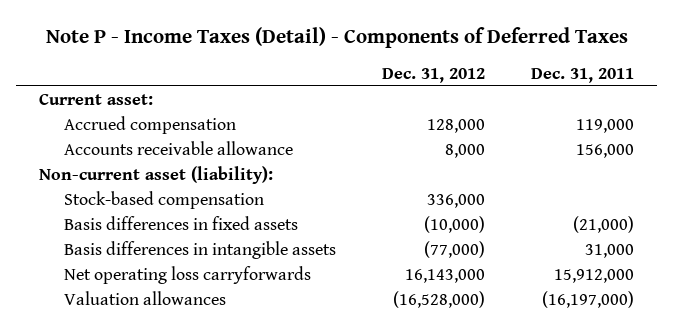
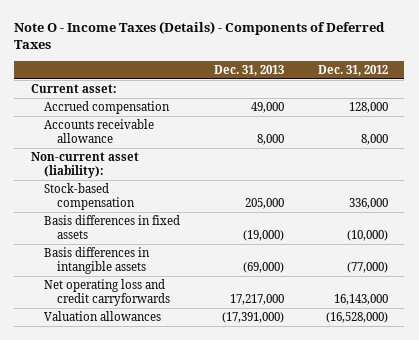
- Note P - Income Taxes (Detail) - Components of Deferred Taxes
+ Note O - Income Taxes (Details) - Components of Deferred Taxes
- | Dec. 31, 2012 | Dec. 31, 2011
+ | Dec. 31, 2013 | Dec. 31, 2012
- Net operating loss carryforwards | 16,143,000 | 15,912,000
+ Net operating loss and credit carryforwards | 17,217,000 | 16,143,000

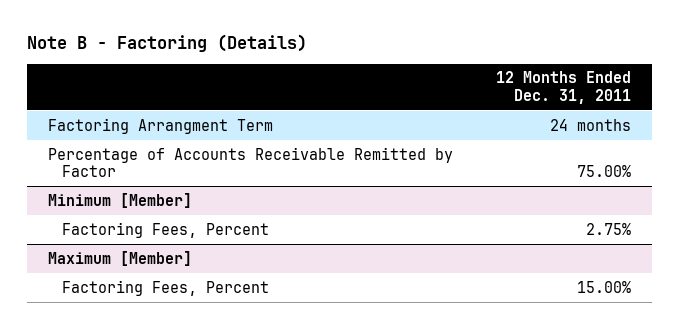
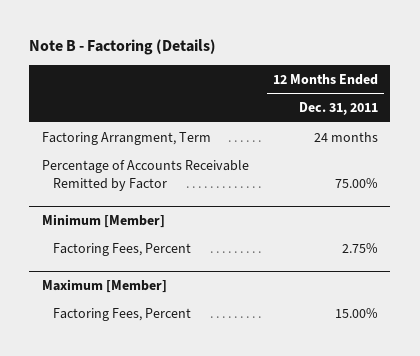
- Factoring Arrangment Term | 24 months
+ Factoring Arrangment, Term | 24 months

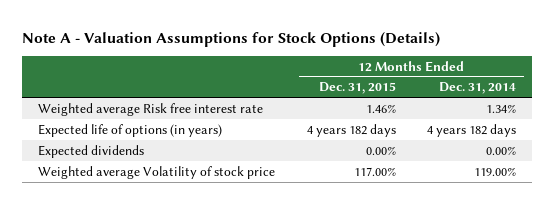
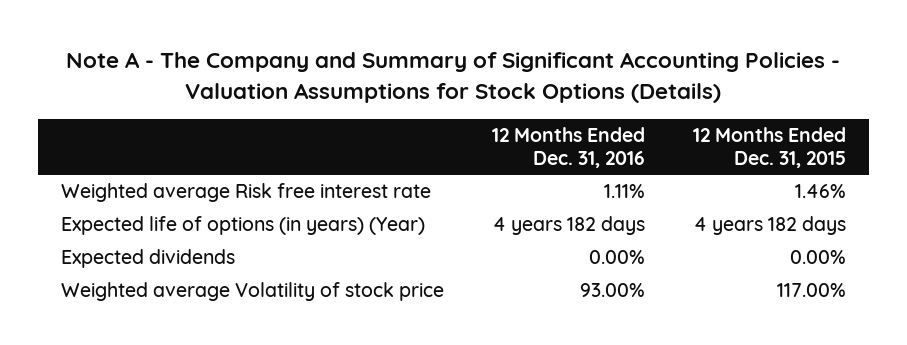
- Note A - Valuation Assumptions for Stock Options (Details)
+ Note A - The Company and Summary of Significant Accounting Policies - Valuation Assumptions for Stock Options (Details)
- | 12 Months Ended Dec. 31, 2015 | 12 Months Ended Dec. 31, 2014
+ | 12 Months Ended Dec. 31, 2016 | 12 Months Ended Dec. 31, 2015
- Expected life of options (in years) | 4 years 182 days | 4 years 182 days
+ Expected life of options (in years) (Year) | 4 years 182 days | 4 years 182 days

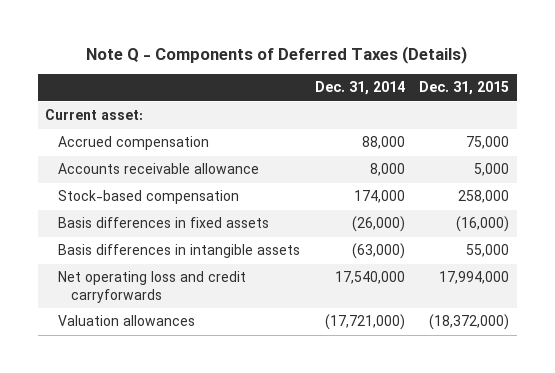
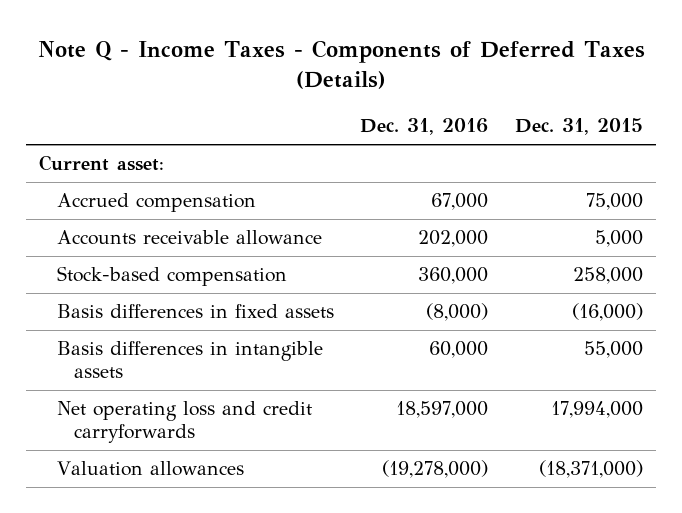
- Note Q - Components of Deferred Taxes (Details)
+ Note Q - Income Taxes - Components of Deferred Taxes (Details)
- | Dec. 31, 2014 | Dec. 31, 2015
+ | Dec. 31, 2016 | Dec. 31, 2015
- Valuation allowances | (17,721,000) | (18,372,000)
+ Valuation allowances | (19,278,000) | (18,371,000)

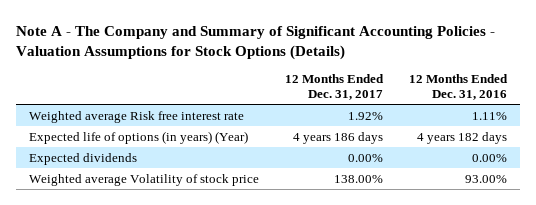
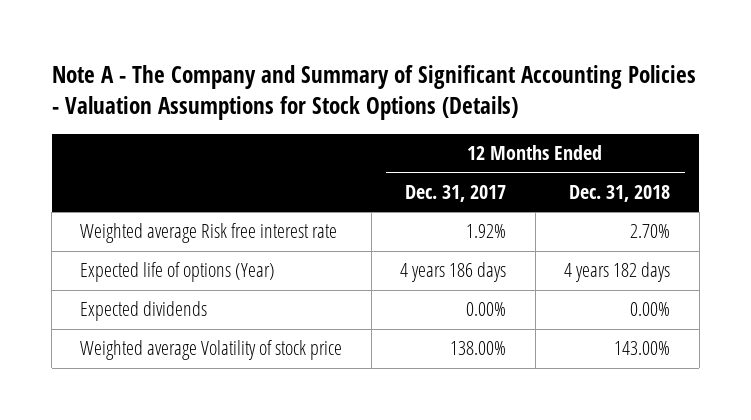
- | 12 Months Ended Dec. 31, 2017 | 12 Months Ended Dec. 31, 2016
+ | 12 Months Ended Dec. 31, 2017 | 12 Months Ended Dec. 31, 2018
- Expected life of options (in years) (Year) | 4 years 186 days | 4 years 182 days
+ Expected life of options (Year) | 4 years 186 days | 4 years 182 days

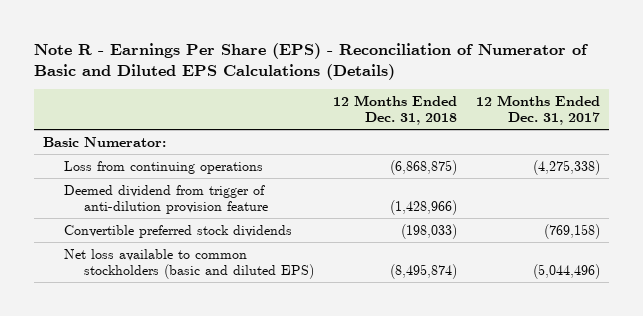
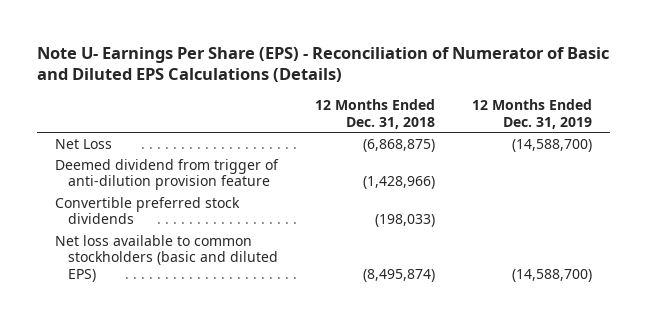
- Note R - Earnings Per Share (EPS) - Reconciliation of Numerator of Basic and Diluted EPS Calculations (Details)
+ Note U- Earnings Per Share (EPS) - Reconciliation of Numerator of Basic and Diluted EPS Calculations (Details)
- | 12 Months Ended Dec. 31, 2018 | 12 Months Ended Dec. 31, 2017
+ | 12 Months Ended Dec. 31, 2018 | 12 Months Ended Dec. 31, 2019
- Basic Numerator:
- Loss from continuing operations | (6,868,875) | (4,275,338)
+ Net Loss | (6,868,875) | (14,588,700)

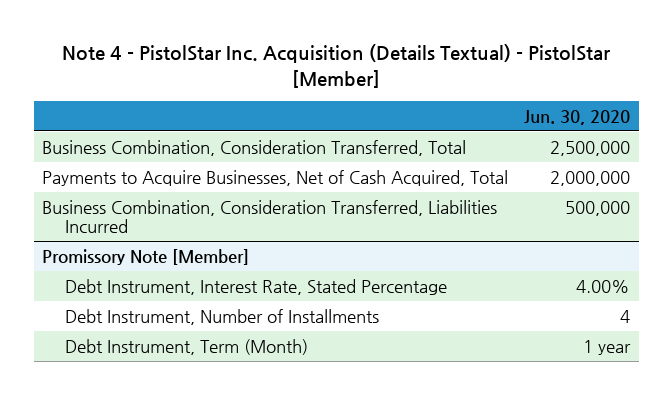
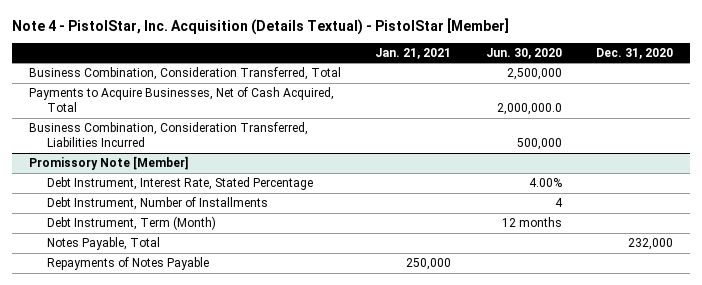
- Note 4 - PistolStar Inc. Acquisition (Details Textual) - PistolStar [Member]
+ Note 4 - PistolStar, Inc. Acquisition (Details Textual) - PistolStar [Member]
- | Jun. 30, 2020
+ | Jan. 21, 2021 | Jun. 30, 2020 | Dec. 31, 2020
- Payments to Acquire Businesses, Net of Cash Acquired, Total | 2,000,000
+ Payments to Acquire Businesses, Net of Cash Acquired, Total | | 2,000,000.0 |
@ Promissory Note [Member]
- Debt Instrument, Term (Month) | 1 year
+ Debt Instrument, Term (Month) | | 12 months |
+ Notes Payable, Total | | | 232,000
+ Repayments of Notes Payable | 250,000 | |

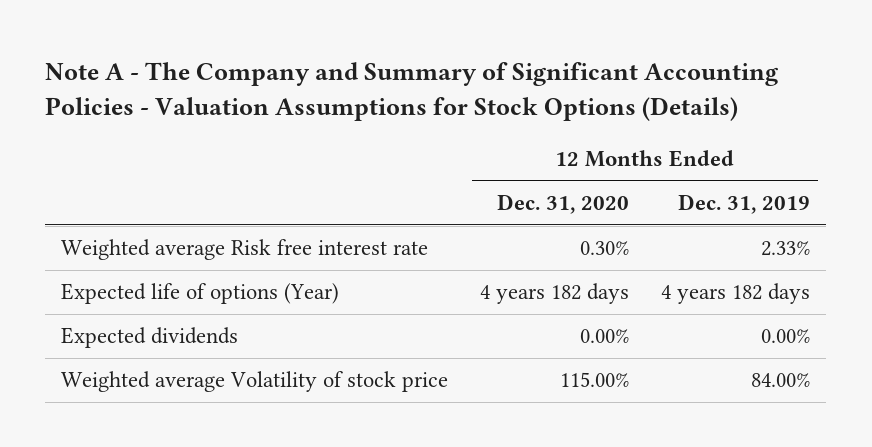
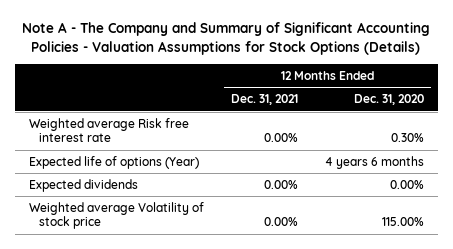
- | 12 Months Ended Dec. 31, 2020 | 12 Months Ended Dec. 31, 2019
+ | 12 Months Ended Dec. 31, 2021 | 12 Months Ended Dec. 31, 2020
- Expected life of options (Year) | 4 years 182 days | 4 years 182 days
+ Expected life of options (Year) | | 4 years 6 months

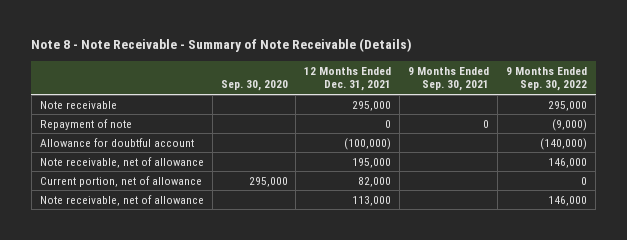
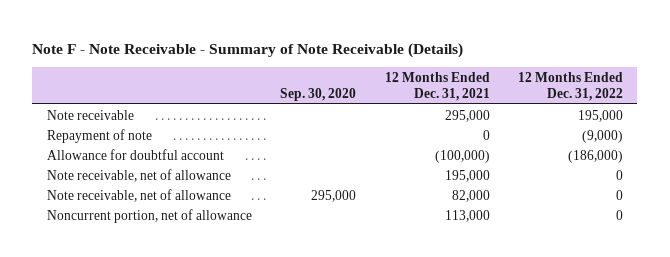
- Note 8 - Note Receivable - Summary of Note Receivable (Details)
+ Note F - Note Receivable - Summary of Note Receivable (Details)
- | Sep. 30, 2020 | 12 Months Ended Dec. 31, 2021 | 9 Months Ended Sep. 30, 2021 | 9 Months Ended Sep. 30, 2022
+ | Sep. 30, 2020 | 12 Months Ended Dec. 31, 2021 | 12 Months Ended Dec. 31, 2022
- Current portion, net of allowance | 295,000 | 82,000 | | 0
- Note receivable, net of allowance | | 113,000 | | 146,000
+ Note receivable, net of allowance | 295,000 | 82,000 | 0
+ Noncurrent portion, net of allowance | | 113,000 | 0

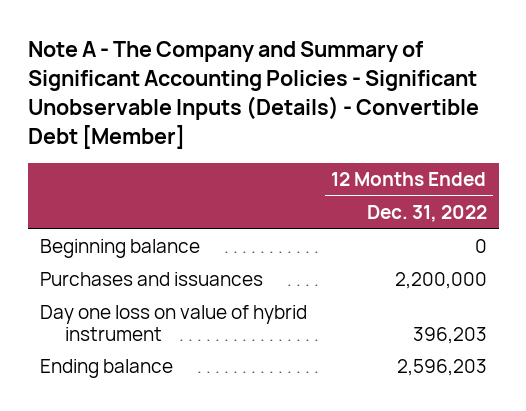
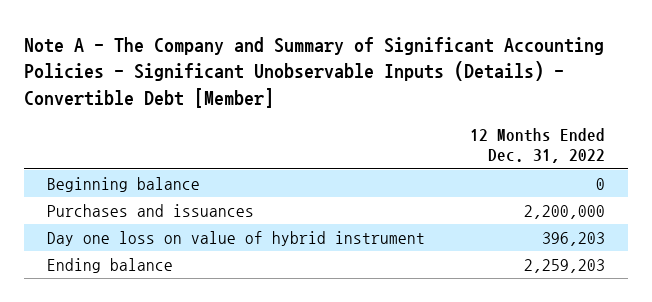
- Ending balance | 2,596,203
+ Ending balance | 2,259,203

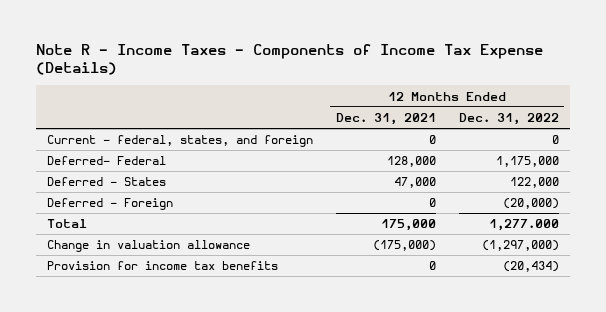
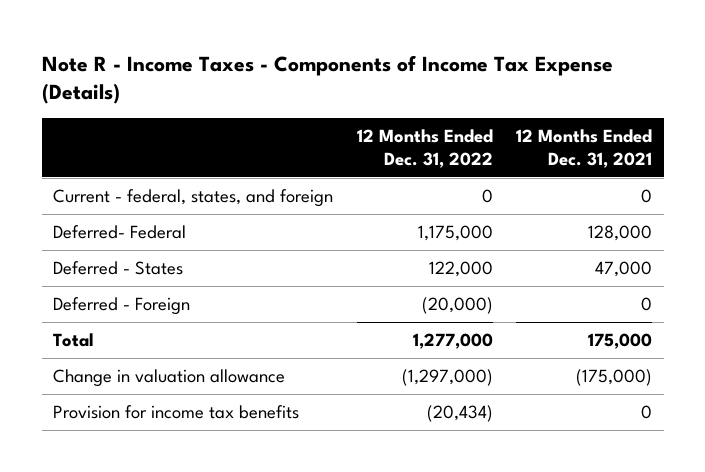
- | 12 Months Ended Dec. 31, 2021 | 12 Months Ended Dec. 31, 2022
+ | 12 Months Ended Dec. 31, 2022 | 12 Months Ended Dec. 31, 2021
- Total | 175,000 | 1,277.000
+ Total | 1,277,000 | 175,000

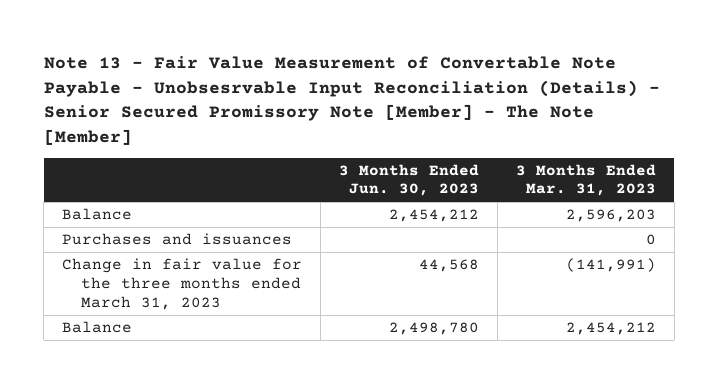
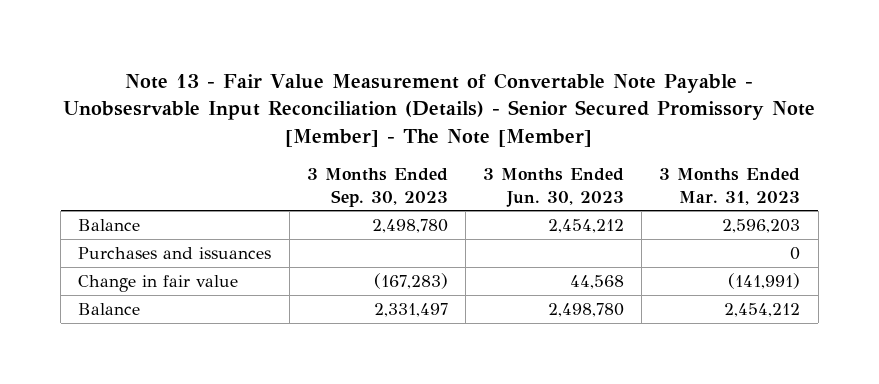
- | 3 Months Ended Jun. 30, 2023 | 3 Months Ended Mar. 31, 2023
+ | 3 Months Ended Sep. 30, 2023 | 3 Months Ended Jun. 30, 2023 | 3 Months Ended Mar. 31, 2023
- Change in fair value for the three months ended March 31, 2023 | 44,568 | (141,991)
+ Change in fair value | (167,283) | 44,568 | (141,991)

